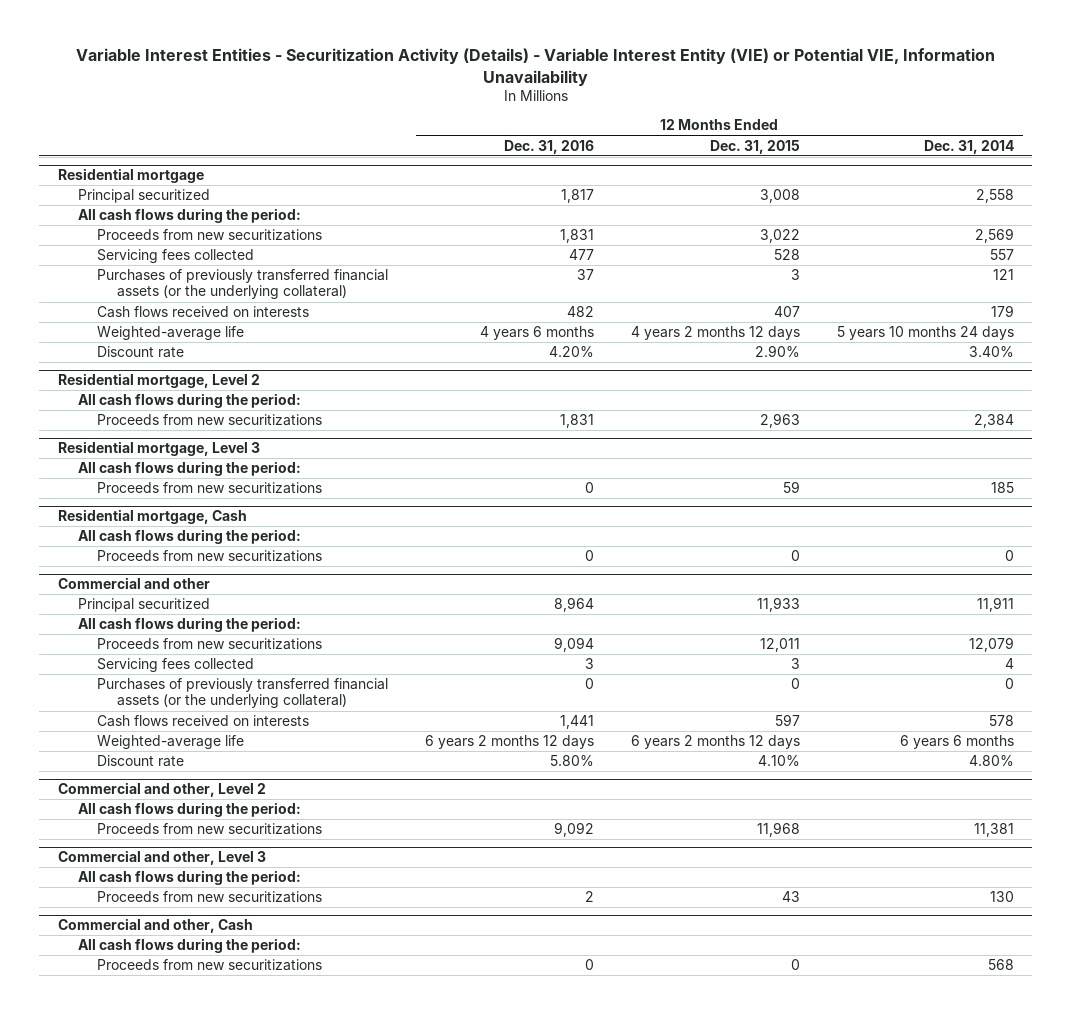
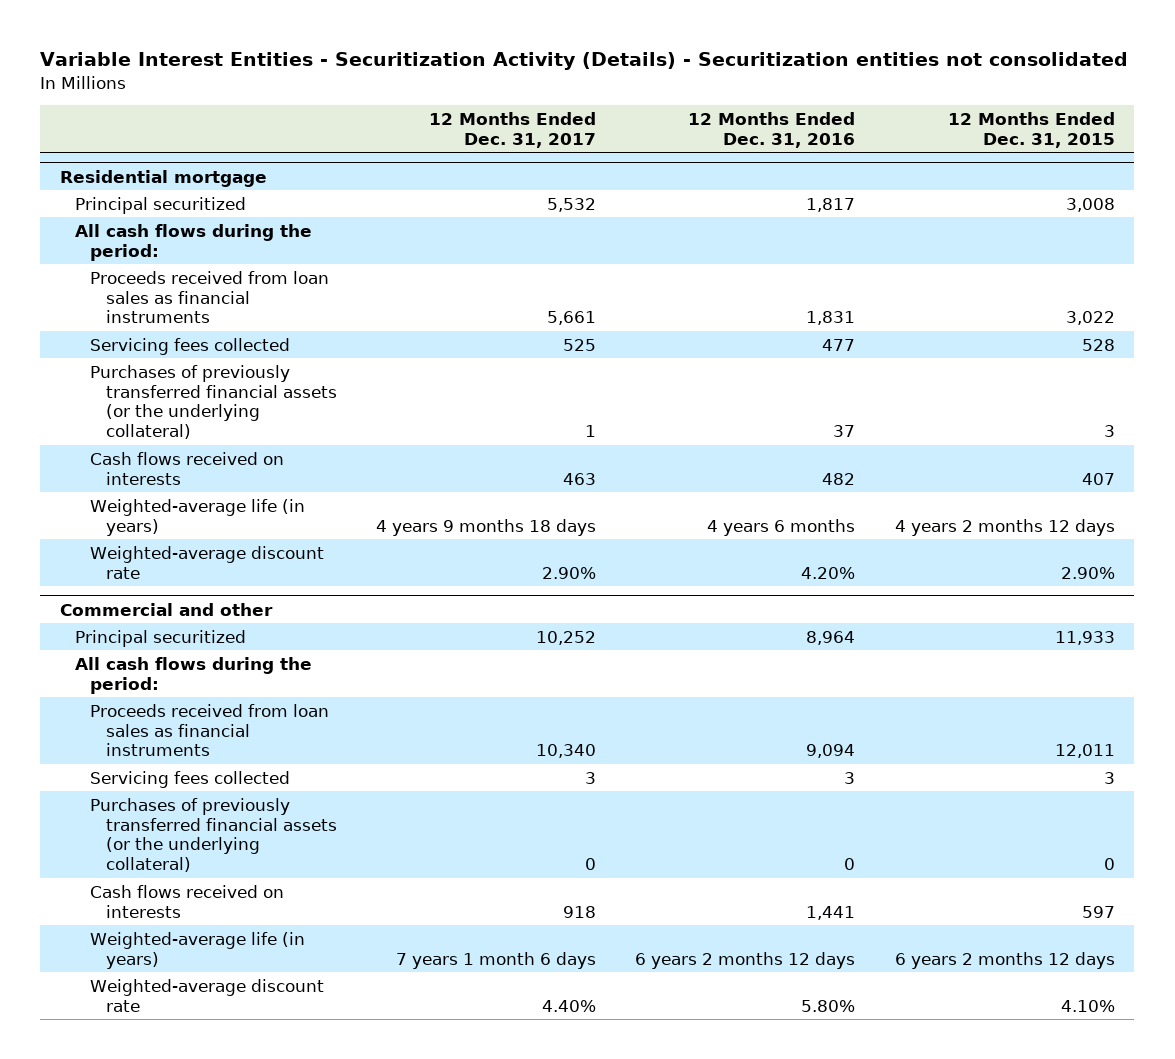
- Variable Interest Entities - Securitization Activity (Details) - Variable Interest Entity (VIE) or Potential VIE, Information Unavailability
+ Variable Interest Entities - Securitization Activity (Details) - Securitization entities not consolidated
- | 12 Months Ended Dec. 31, 2016 | 12 Months Ended Dec. 31, 2015 | 12 Months Ended Dec. 31, 2014
+ | 12 Months Ended Dec. 31, 2017 | 12 Months Ended Dec. 31, 2016 | 12 Months Ended Dec. 31, 2015
@ Residential mortgage
- Proceeds from new securitizations | 1,831 | 3,022 | 2,569
+ Proceeds received from loan sales as financial instruments | 5,661 | 1,831 | 3,022
- Weighted-average life | 4 years 6 months | 4 years 2 months 12 days | 5 years 10 months 24 days
- Discount rate | 4.20% | 2.90% | 3.40%
- Residential mortgage, Level 2
- All cash flows during the period:
- Proceeds from new securitizations | 1,831 | 2,963 | 2,384
- Residential mortgage, Level 3
- All cash flows during the period:
- Proceeds from new securitizations | 0 | 59 | 185
- Residential mortgage, Cash
- All cash flows during the period:
- Proceeds from new securitizations | 0 | 0 | 0
@ Residential mortgage
+ Weighted-average life (in years) | 4 years 9 months 18 days | 4 years 6 months | 4 years 2 months 12 days
+ Weighted-average discount rate | 2.90% | 4.20% | 2.90%
@ Commercial and other
- Proceeds from new securitizations | 9,094 | 12,011 | 12,079
+ Proceeds received from loan sales as financial instruments | 10,340 | 9,094 | 12,011
- Weighted-average life | 6 years 2 months 12 days | 6 years 2 months 12 days | 6 years 6 months
- Discount rate | 5.80% | 4.10% | 4.80%
- Commercial and other, Level 2
- All cash flows during the period:
- Proceeds from new securitizations | 9,092 | 11,968 | 11,381
- Commercial and other, Level 3
- All cash flows during the period:
- Proceeds from new securitizations | 2 | 43 | 130
- Commercial and other, Cash
- All cash flows during the period:
- Proceeds from new securitizations | 0 | 0 | 568
@ Commercial and other
+ Weighted-average life (in years) | 7 years 1 month 6 days | 6 years 2 months 12 days | 6 years 2 months 12 days
+ Weighted-average discount rate | 4.40% | 5.80% | 4.10%

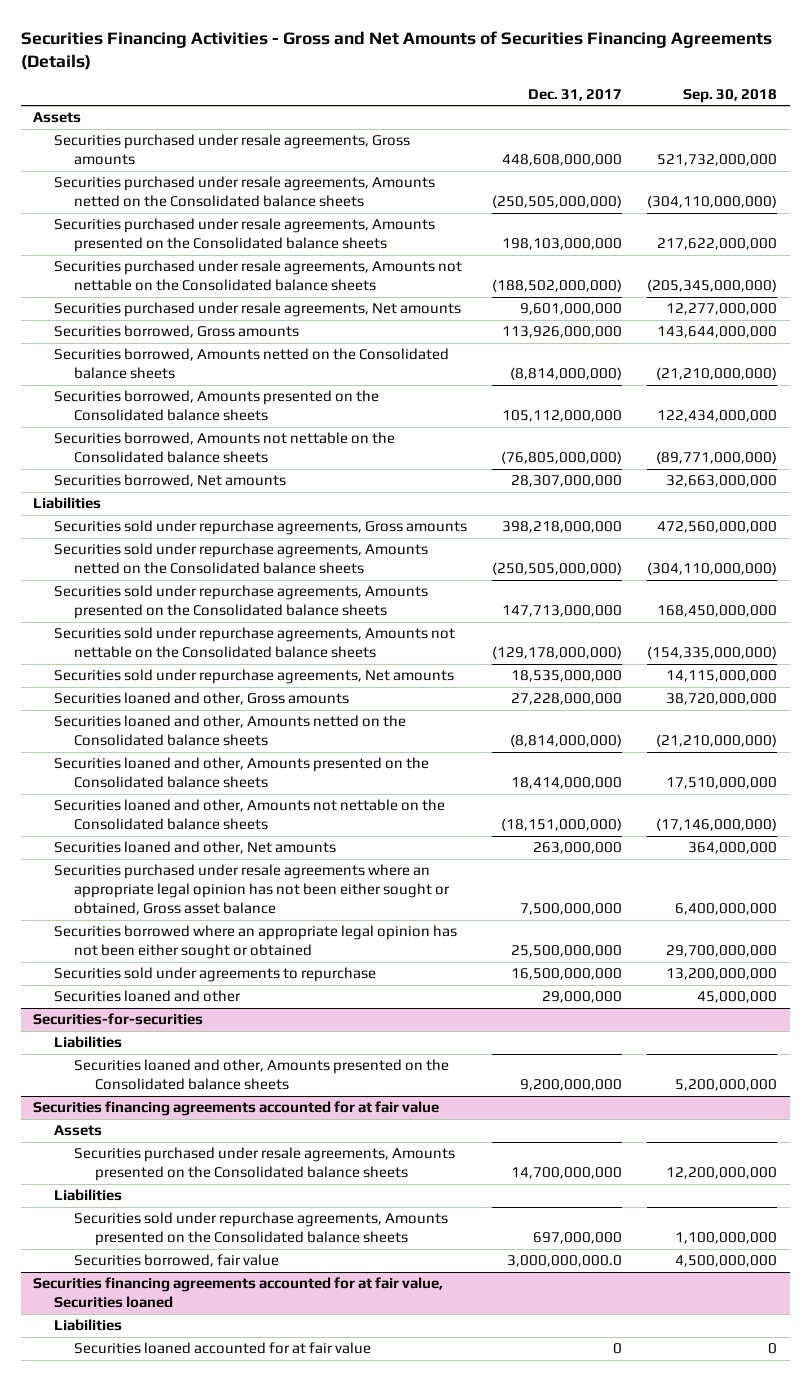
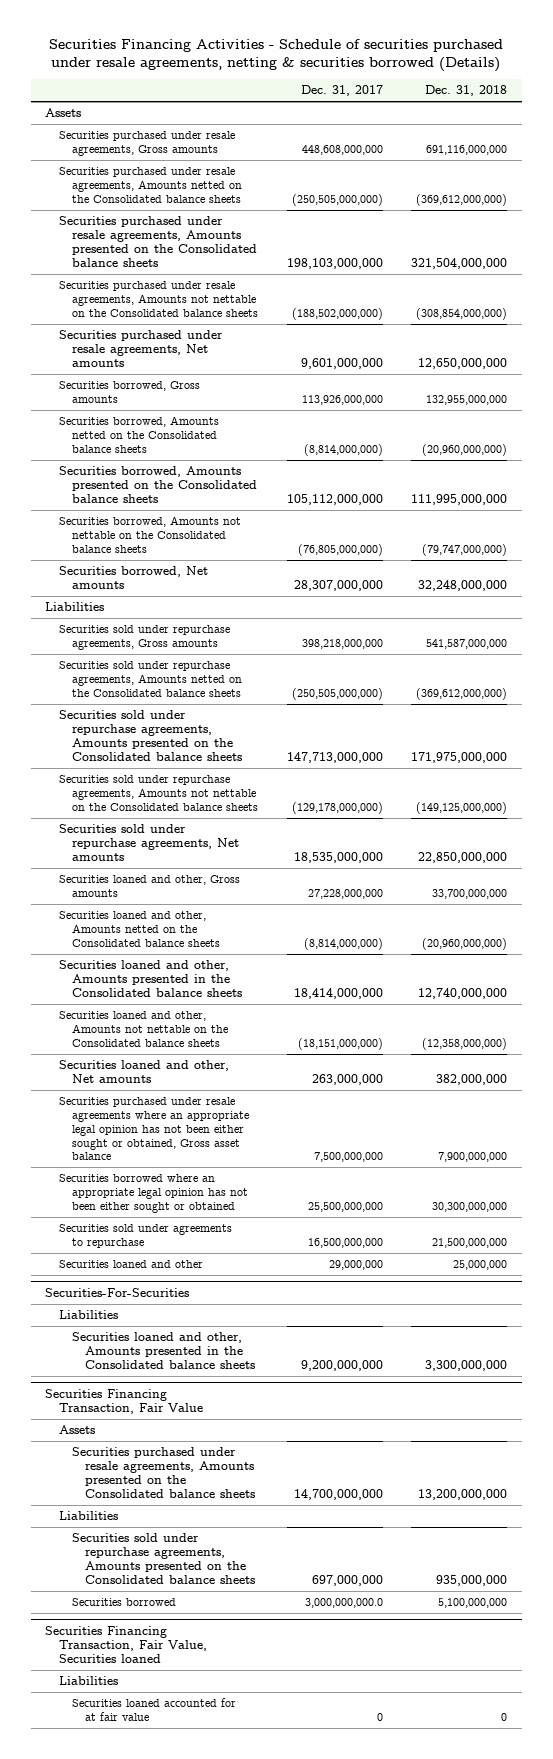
- Securities Financing Activities - Gross and Net Amounts of Securities Financing Agreements (Details)
+ Securities Financing Activities - Schedule of securities purchased under resale agreements, netting & securities borrowed (Details)
- | Dec. 31, 2017 | Sep. 30, 2018
+ | Dec. 31, 2017 | Dec. 31, 2018
- Securities loaned and other, Amounts presented on the Consolidated balance sheets | 18,414,000,000 | 17,510,000,000
+ Securities loaned and other, Amounts presented in the Consolidated balance sheets | 18,414,000,000 | 12,740,000,000
- Securities-for-securities
+ Securities-For-Securities
- Securities loaned and other, Amounts presented on the Consolidated balance sheets | 9,200,000,000 | 5,200,000,000
- Securities financing agreements accounted for at fair value
+ Securities loaned and other, Amounts presented in the Consolidated balance sheets | 9,200,000,000 | 3,300,000,000
+ Securities Financing Transaction, Fair Value
- Securities borrowed, fair value | 3,000,000,000.0 | 4,500,000,000
- Securities financing agreements accounted for at fair value, Securities loaned
+ Securities borrowed | 3,000,000,000.0 | 5,100,000,000
+ Securities Financing Transaction, Fair Value, Securities loaned

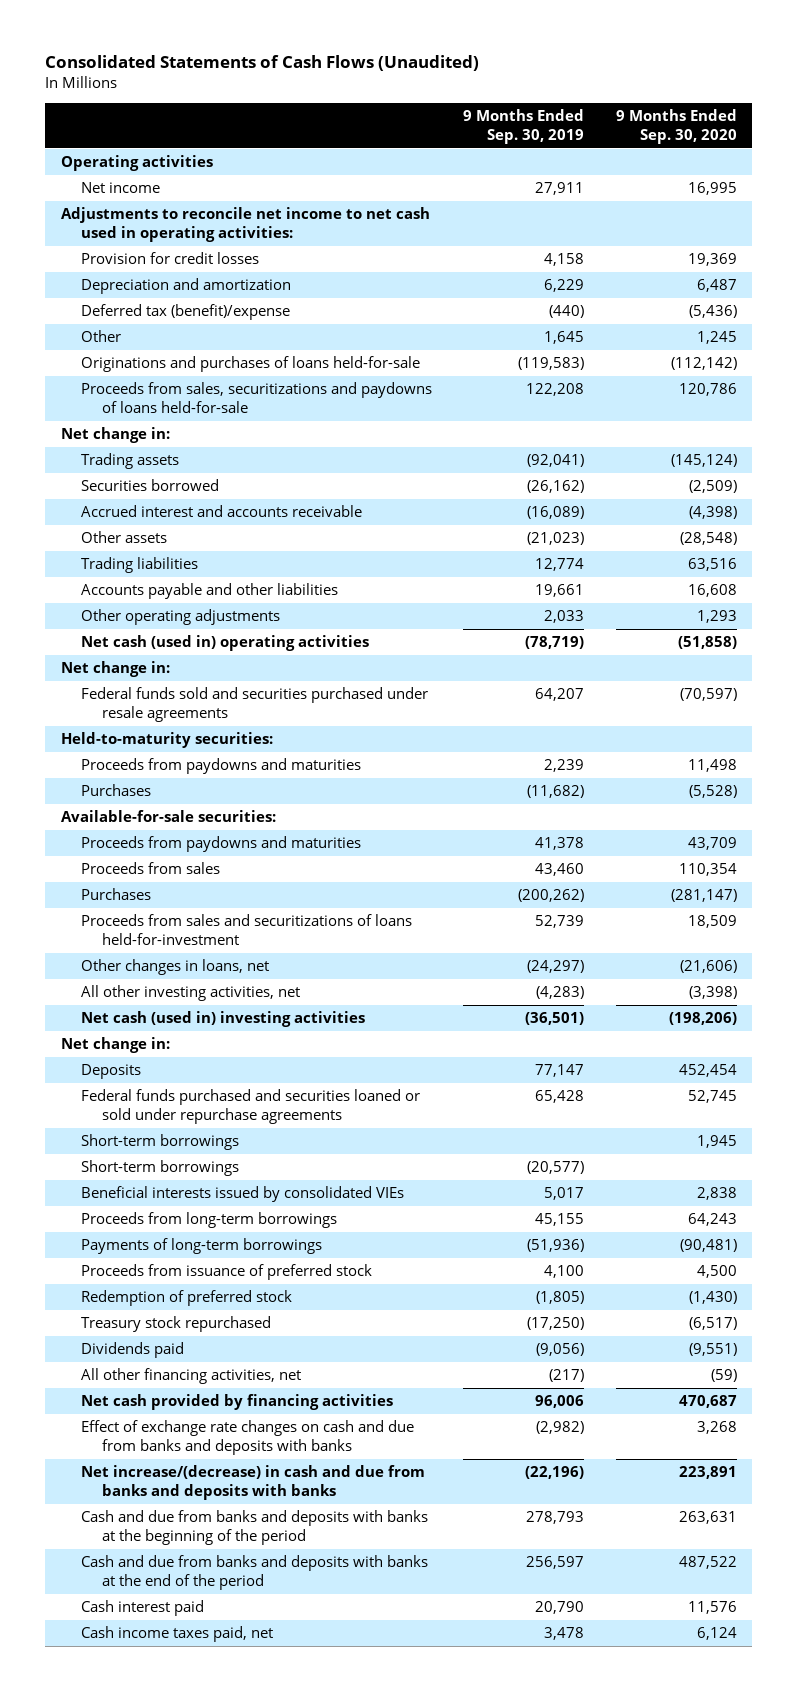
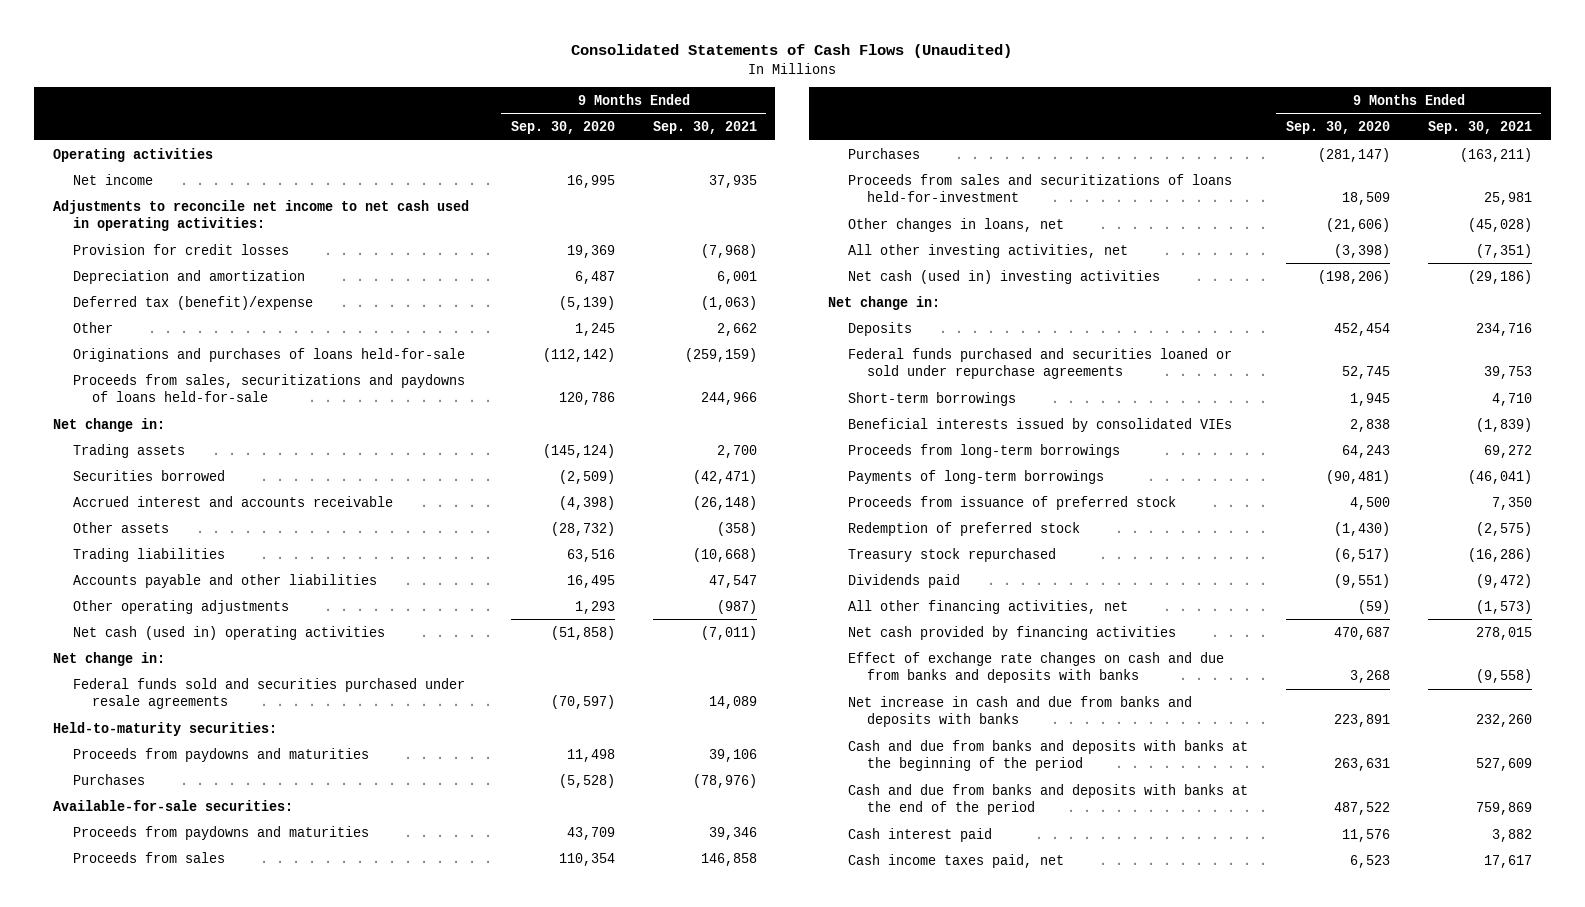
- | 9 Months Ended Sep. 30, 2019 | 9 Months Ended Sep. 30, 2020
+ | 9 Months Ended Sep. 30, 2020 | 9 Months Ended Sep. 30, 2021
- Deferred tax (benefit)/expense | (440) | (5,436)
+ Deferred tax (benefit)/expense | (5,139) | (1,063)
- Other assets | (21,023) | (28,548)
+ Other assets | (28,732) | (358)
- Accounts payable and other liabilities | 19,661 | 16,608
+ Accounts payable and other liabilities | 16,495 | 47,547
- Short-term borrowings | (20,577) |
- Net increase/(decrease) in cash and due from banks and deposits with banks | (22,196) | 223,891
+ Net increase in cash and due from banks and deposits with banks | 223,891 | 232,260
- Cash income taxes paid, net | 3,478 | 6,124
+ Cash income taxes paid, net | 6,523 | 17,617

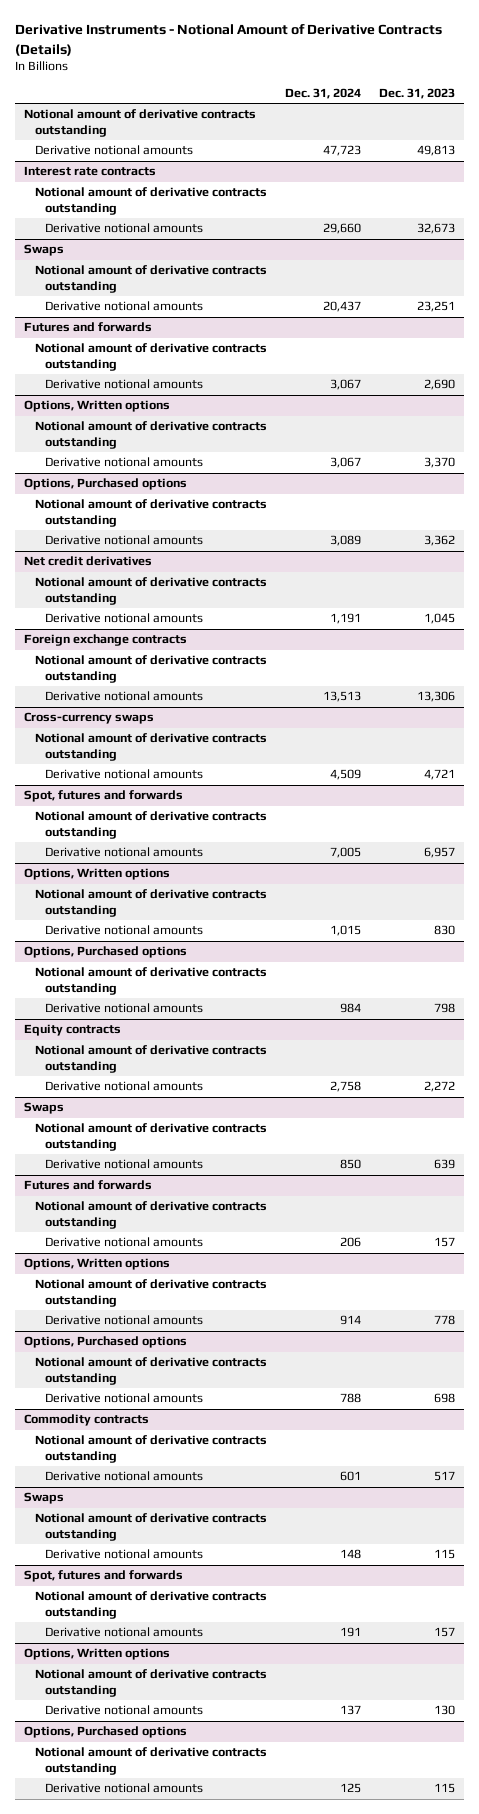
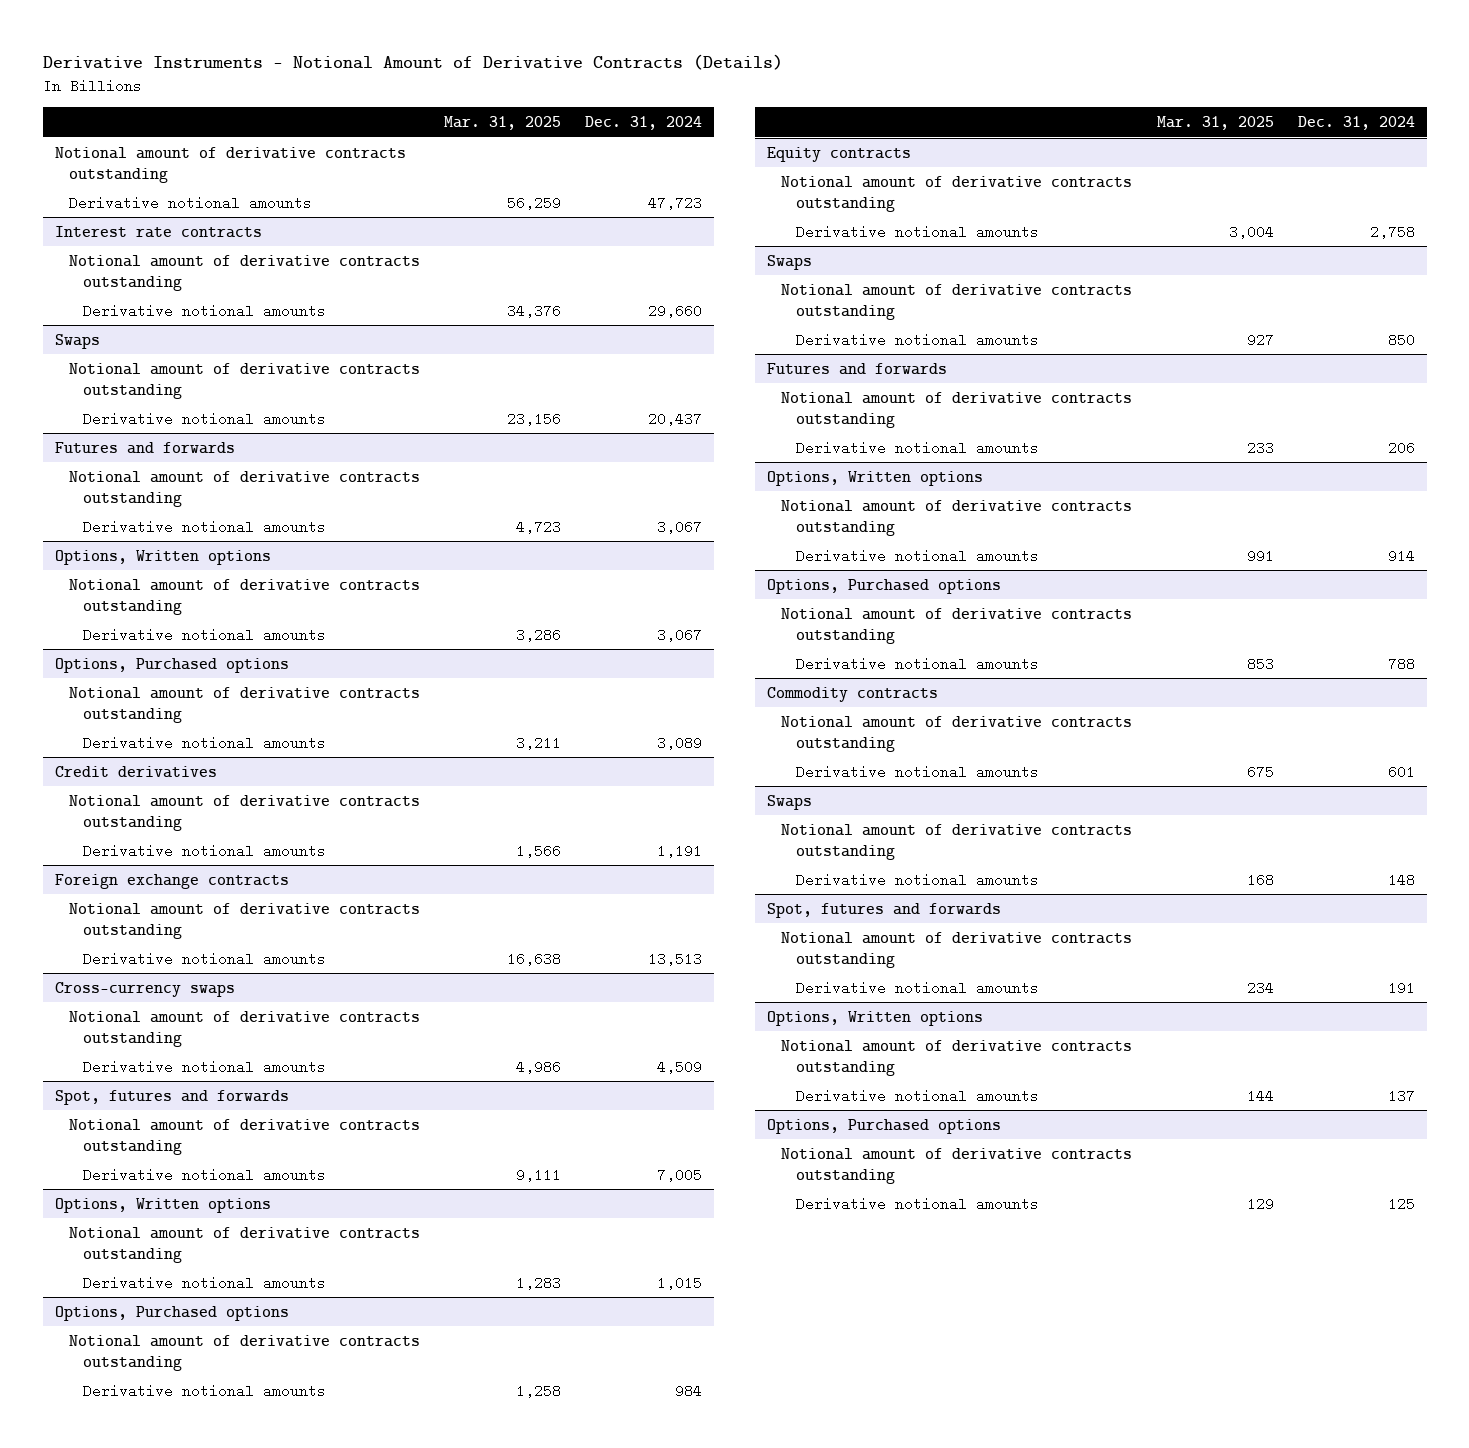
- | Dec. 31, 2024 | Dec. 31, 2023
+ | Mar. 31, 2025 | Dec. 31, 2024
- Net credit derivatives
+ Credit derivatives

